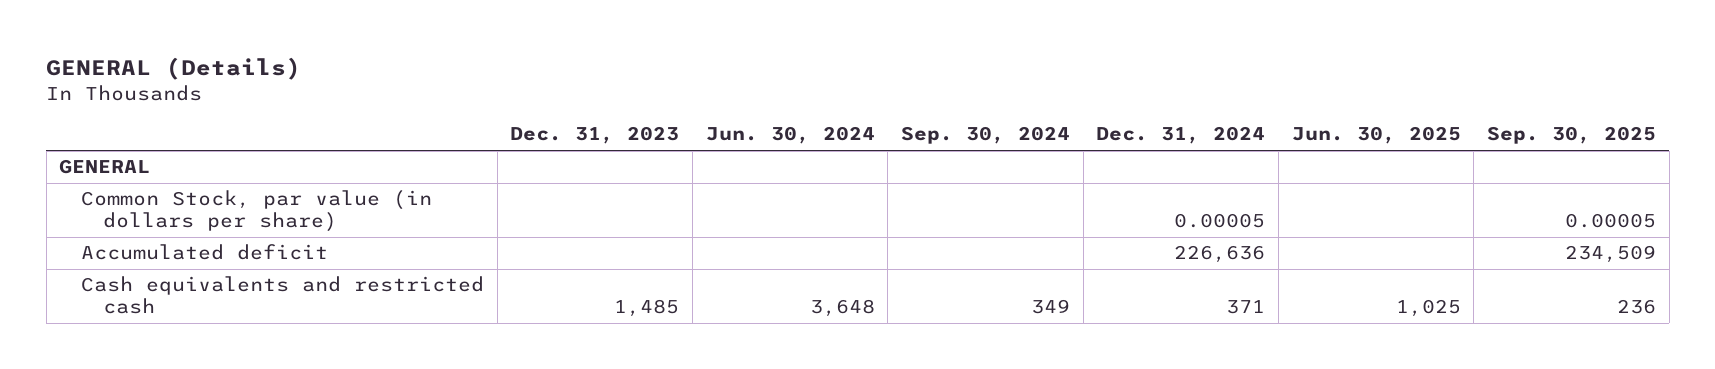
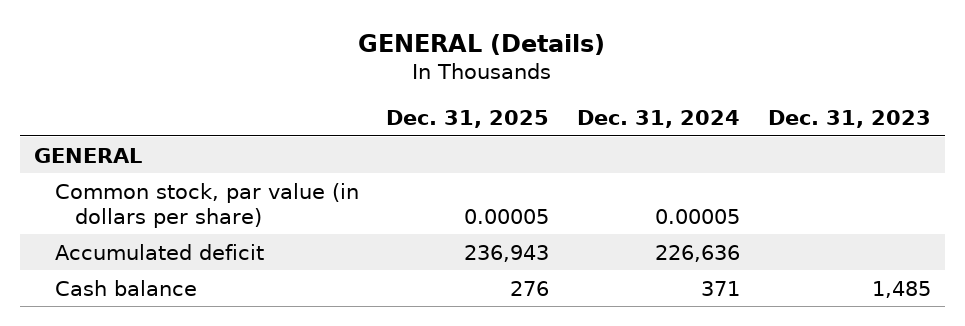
- | Dec. 31, 2023 | Jun. 30, 2024 | Sep. 30, 2024 | Dec. 31, 2024 | Jun. 30, 2025 | Sep. 30, 2025
+ | Dec. 31, 2025 | Dec. 31, 2024 | Dec. 31, 2023
- Common Stock, par value (in dollars per share) | | | | 0.00005 | | 0.00005
+ Common stock, par value (in dollars per share) | 0.00005 | 0.00005 |
- Cash equivalents and restricted cash | 1,485 | 3,648 | 349 | 371 | 1,025 | 236
+ Cash balance | 276 | 371 | 1,485

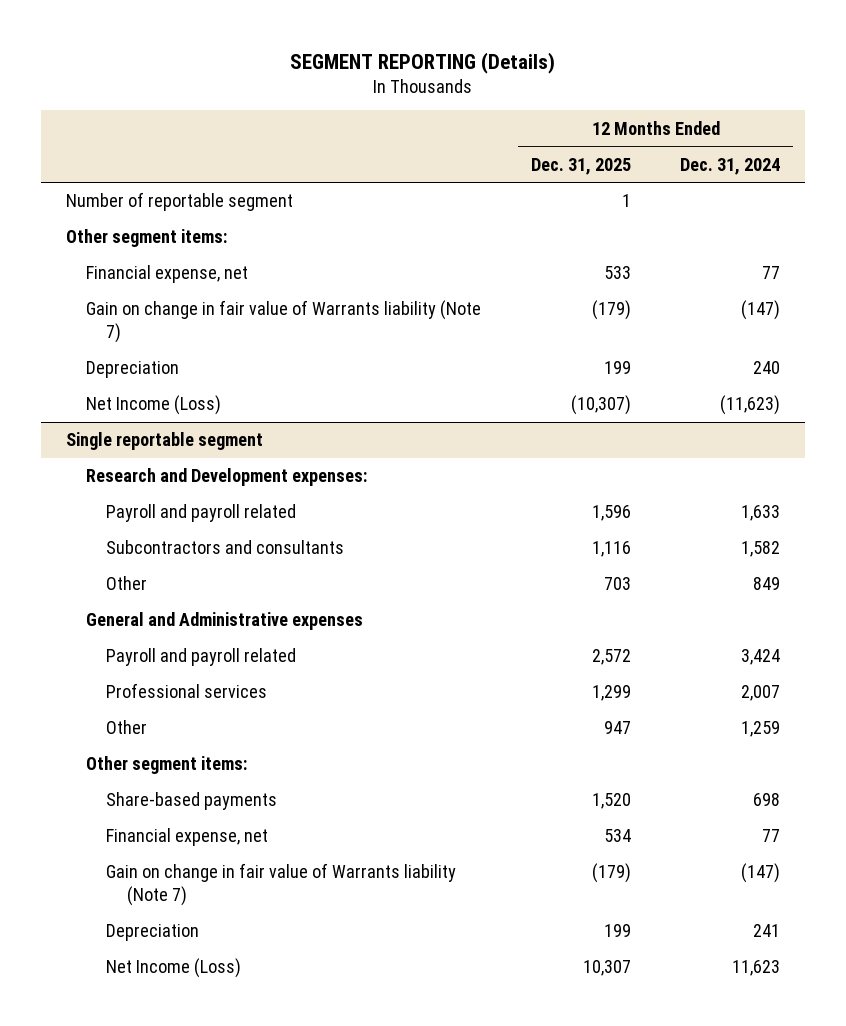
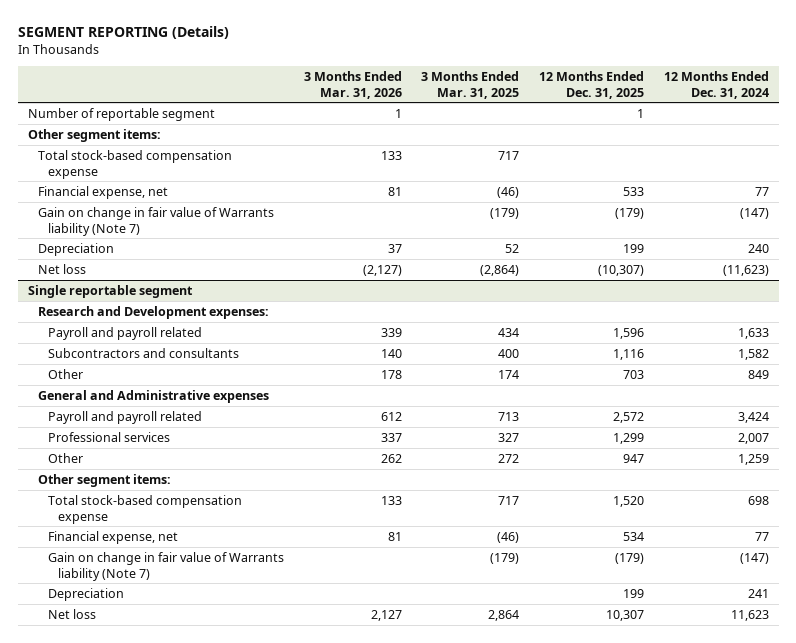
- | 12 Months Ended Dec. 31, 2025 | 12 Months Ended Dec. 31, 2024
+ | 3 Months Ended Mar. 31, 2026 | 3 Months Ended Mar. 31, 2025 | 12 Months Ended Dec. 31, 2025 | 12 Months Ended Dec. 31, 2024
+ Total stock-based compensation expense | 133 | 717 | |
- Net Income (Loss) | (10,307) | (11,623)
+ Net loss | (2,127) | (2,864) | (10,307) | (11,623)
@ Single reportable segment
- Share-based payments | 1,520 | 698
+ Total stock-based compensation expense | 133 | 717 | 1,520 | 698
- Net Income (Loss) | 10,307 | 11,623
+ Net loss | 2,127 | 2,864 | 10,307 | 11,623

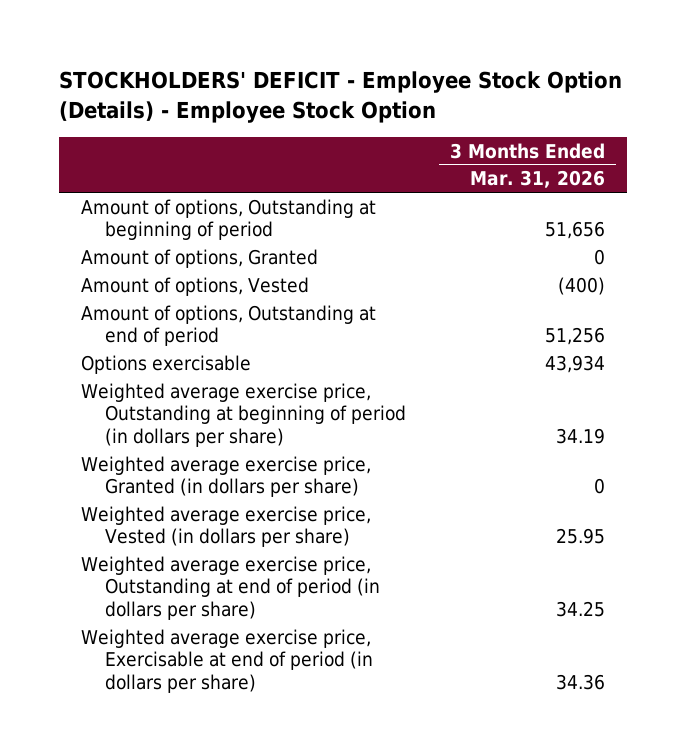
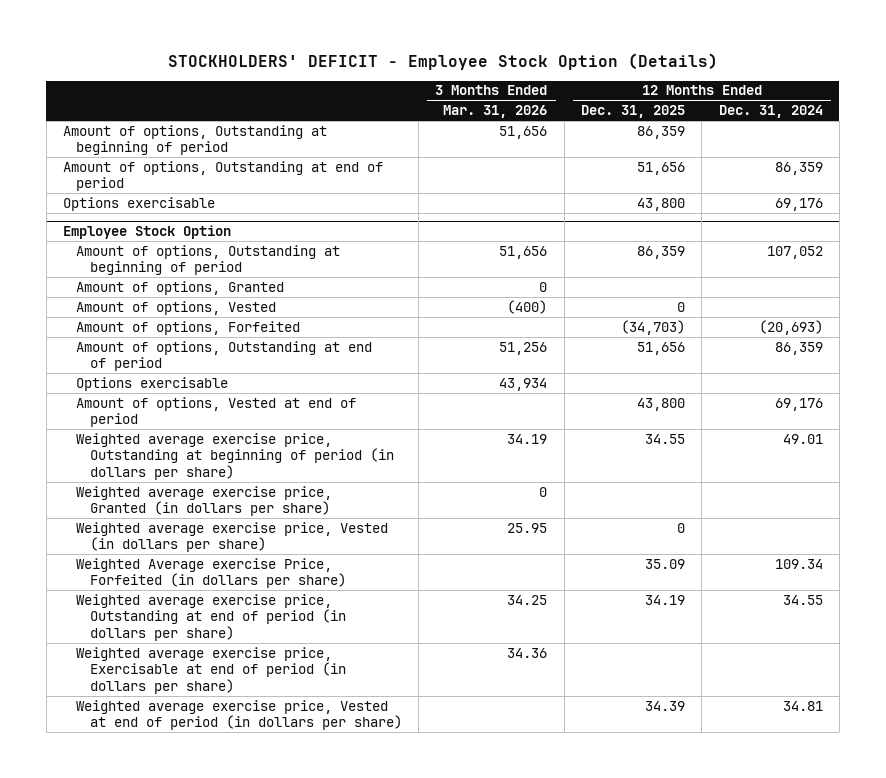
- STOCKHOLDERS' DEFICIT - Employee Stock Option (Details) - Employee Stock Option
+ STOCKHOLDERS' DEFICIT - Employee Stock Option (Details)
- | 3 Months Ended Mar. 31, 2026
+ | 3 Months Ended Mar. 31, 2026 | 12 Months Ended Dec. 31, 2025 | 12 Months Ended Dec. 31, 2024
+ Amount of options, Outstanding at end of period | | 51,656 | 86,359
+ Options exercisable | | 43,800 | 69,176
+ Employee Stock Option
+ Amount of options, Outstanding at beginning of period | 51,656 | 86,359 | 107,052
+ Amount of options, Forfeited | | (34,703) | (20,693)
+ Amount of options, Vested at end of period | | 43,800 | 69,176
+ Weighted Average exercise Price, Forfeited (in dollars per share) | | 35.09 | 109.34
+ Weighted average exercise price, Vested at end of period (in dollars per share) | | 34.39 | 34.81

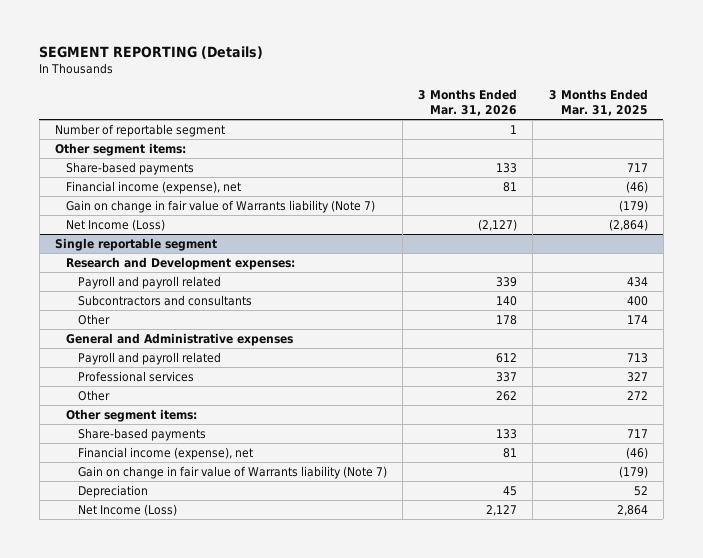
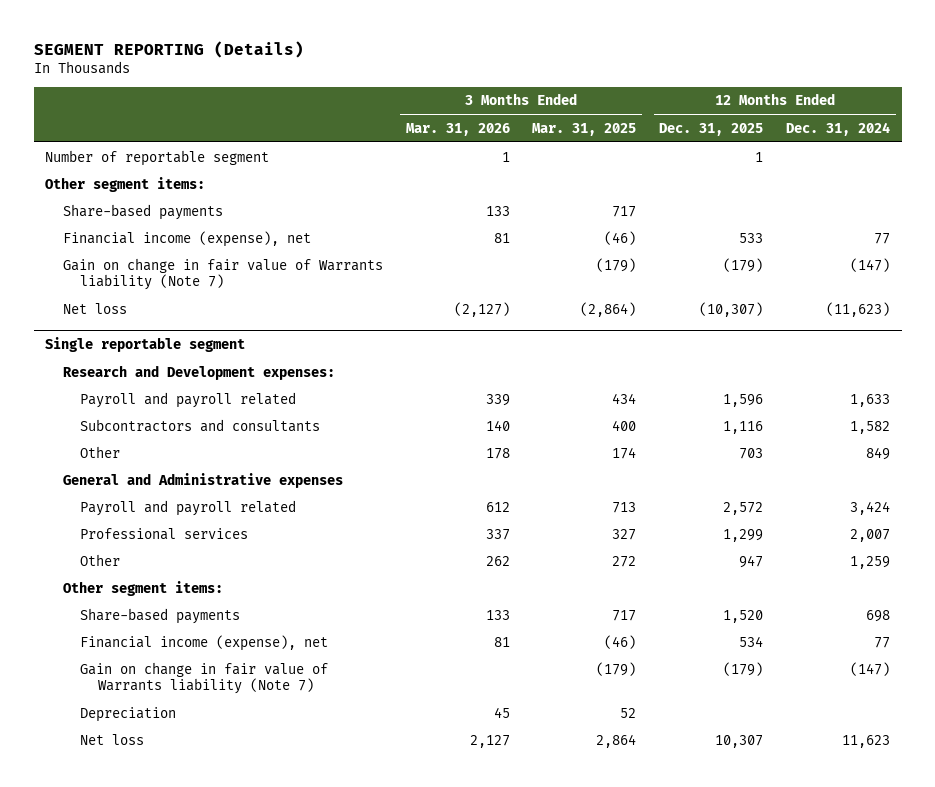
- | 3 Months Ended Mar. 31, 2026 | 3 Months Ended Mar. 31, 2025
+ | 3 Months Ended Mar. 31, 2026 | 3 Months Ended Mar. 31, 2025 | 12 Months Ended Dec. 31, 2025 | 12 Months Ended Dec. 31, 2024
- Net Income (Loss) | (2,127) | (2,864)
+ Net loss | (2,127) | (2,864) | (10,307) | (11,623)
@ Single reportable segment
- Net Income (Loss) | 2,127 | 2,864
+ Net loss | 2,127 | 2,864 | 10,307 | 11,623

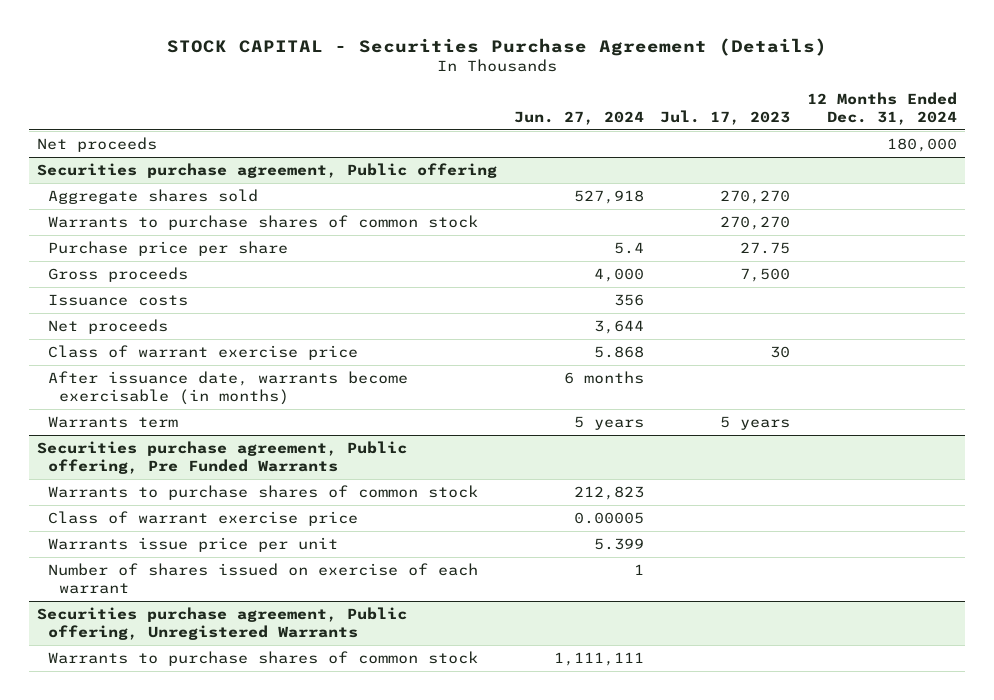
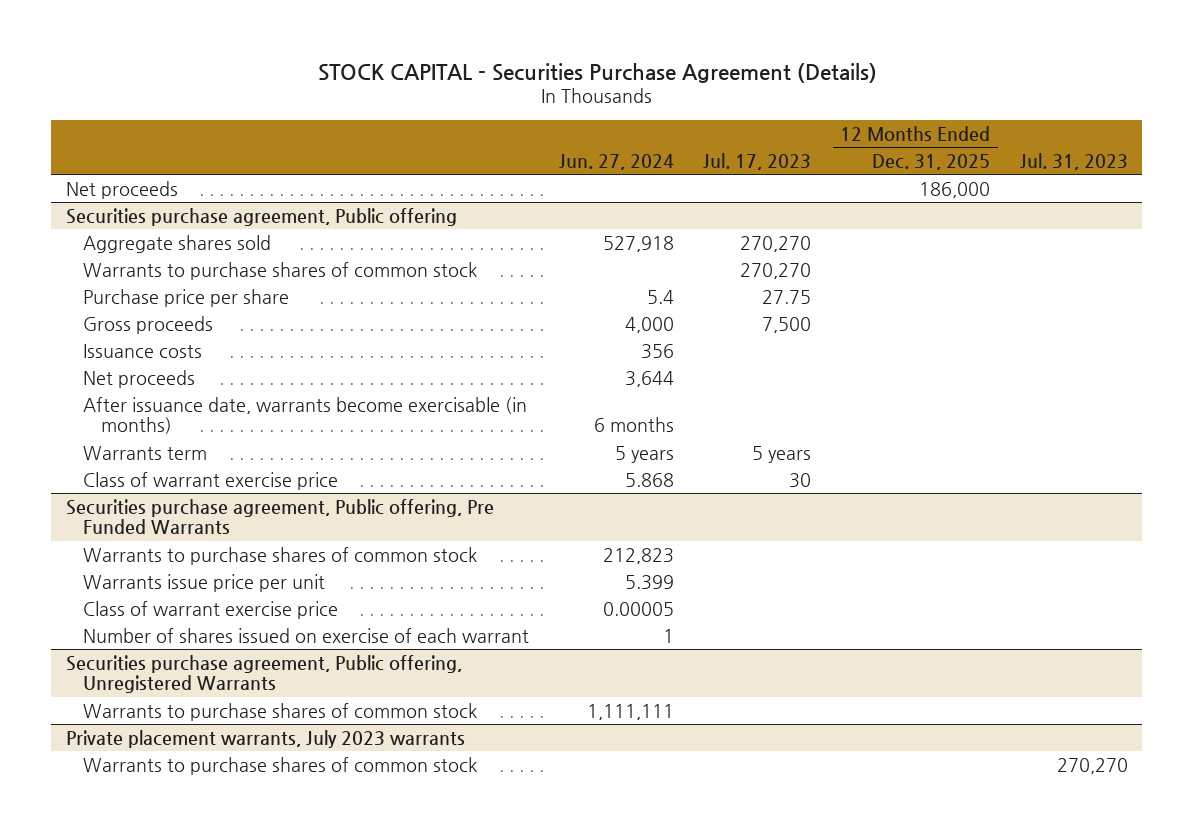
- | Jun. 27, 2024 | Jul. 17, 2023 | 12 Months Ended Dec. 31, 2024
+ | Jun. 27, 2024 | Jul. 17, 2023 | 12 Months Ended Dec. 31, 2025 | Jul. 31, 2023
@ Securities purchase agreement, Public offering
moved down: Class of warrant exercise price | 5.868 | 30 | |
@ Securities purchase agreement, Public offering, Pre Funded Warrants
moved down: Class of warrant exercise price | 0.00005 | | |
+ Private placement warrants, July 2023 warrants
+ Warrants to purchase shares of common stock | | | | 270,270

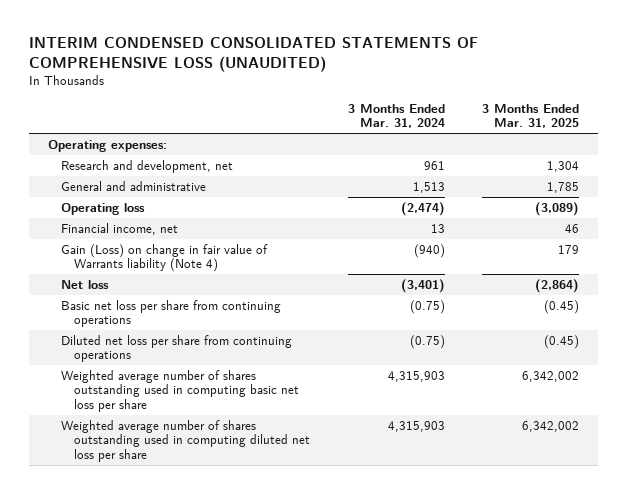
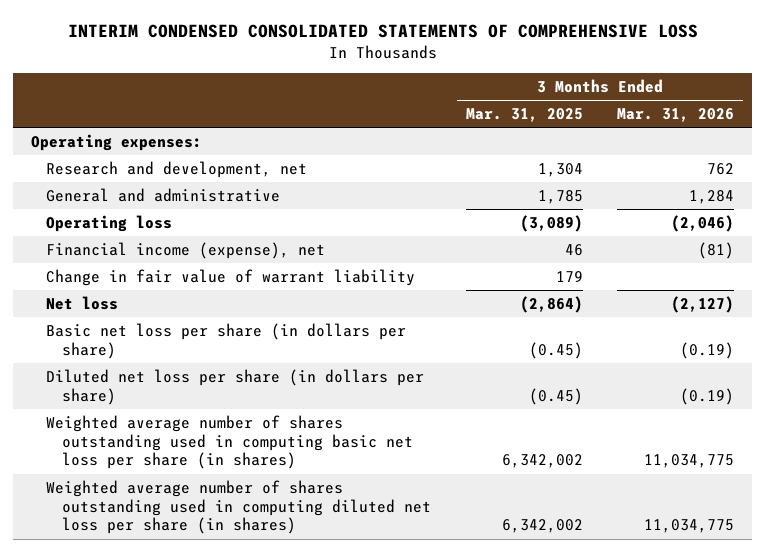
- INTERIM CONDENSED CONSOLIDATED STATEMENTS OF COMPREHENSIVE LOSS (UNAUDITED)
+ INTERIM CONDENSED CONSOLIDATED STATEMENTS OF COMPREHENSIVE LOSS
- | 3 Months Ended Mar. 31, 2024 | 3 Months Ended Mar. 31, 2025
+ | 3 Months Ended Mar. 31, 2025 | 3 Months Ended Mar. 31, 2026
- Financial income, net | 13 | 46
- Gain (Loss) on change in fair value of Warrants liability (Note 4) | (940) | 179
+ Financial income (expense), net | 46 | (81)
+ Change in fair value of warrant liability | 179 |
- Basic net loss per share from continuing operations | (0.75) | (0.45)
- Diluted net loss per share from continuing operations | (0.75) | (0.45)
- Weighted average number of shares outstanding used in computing basic net loss per share | 4,315,903 | 6,342,002
- Weighted average number of shares outstanding used in computing diluted net loss per share | 4,315,903 | 6,342,002
+ Basic net loss per share (in dollars per share) | (0.45) | (0.19)
+ Diluted net loss per share (in dollars per share) | (0.45) | (0.19)
+ Weighted average number of shares outstanding used in computing basic net loss per share (in shares) | 6,342,002 | 11,034,775
+ Weighted average number of shares outstanding used in computing diluted net loss per share (in shares) | 6,342,002 | 11,034,775

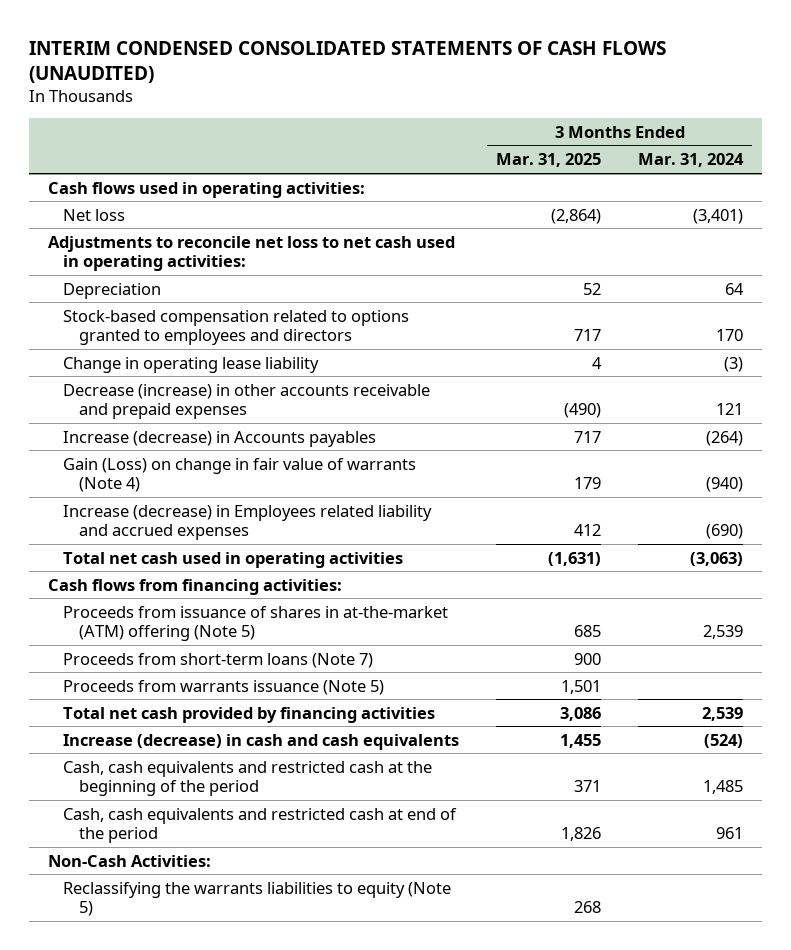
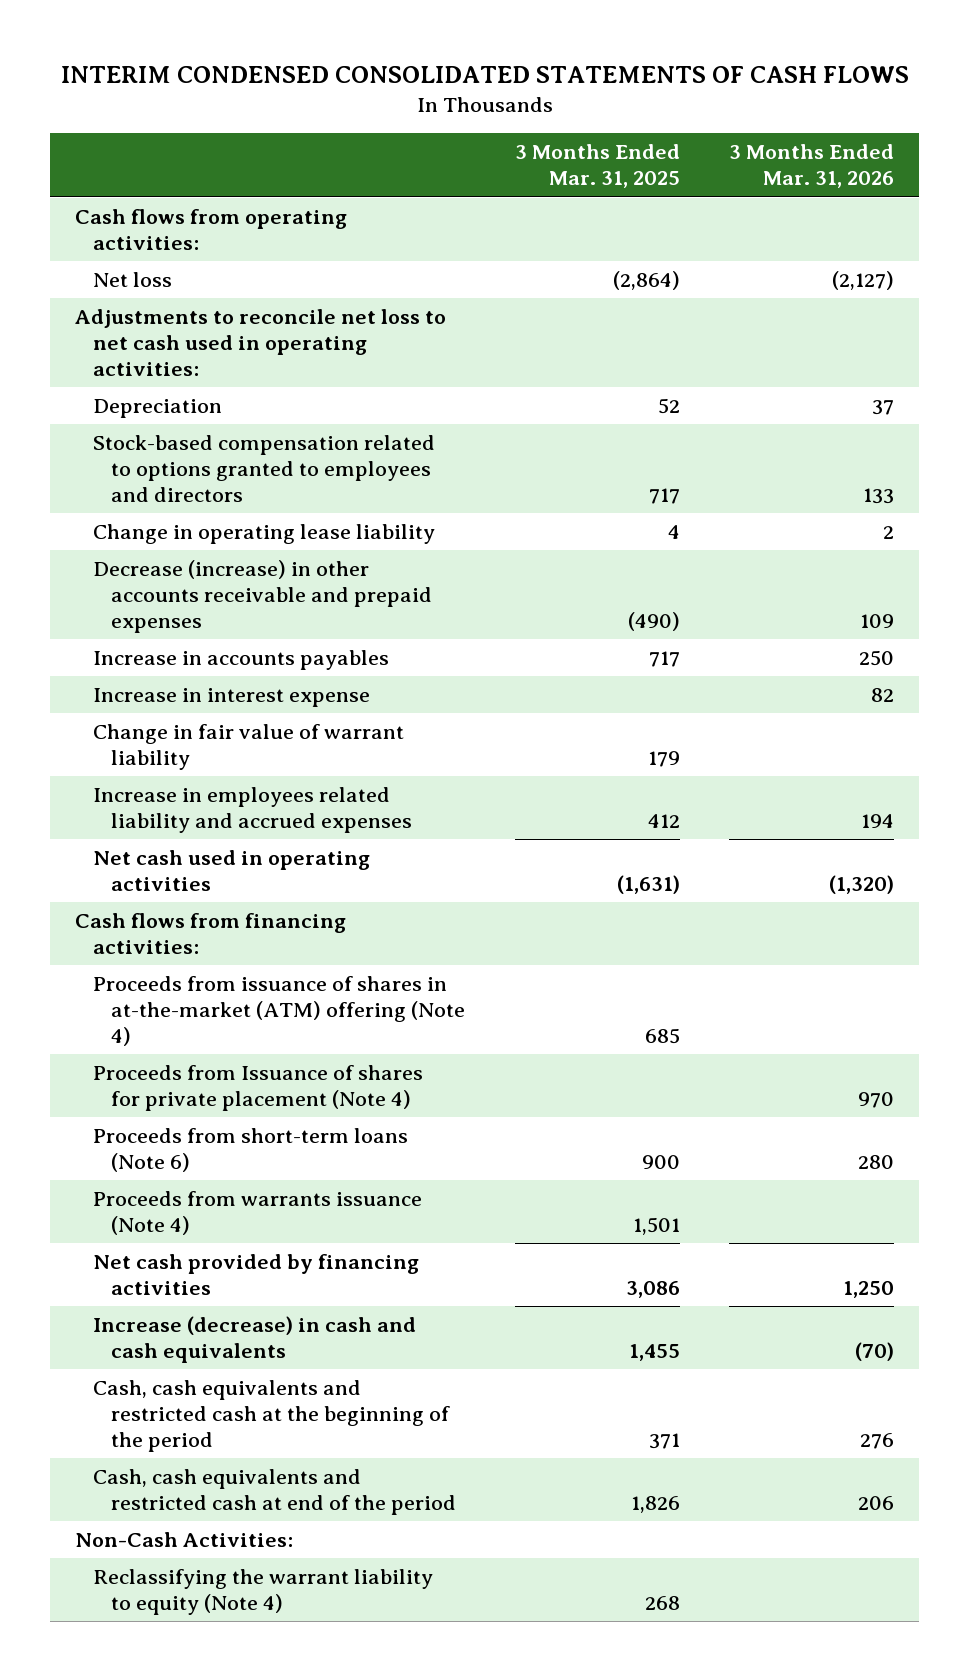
- INTERIM CONDENSED CONSOLIDATED STATEMENTS OF CASH FLOWS (UNAUDITED)
+ INTERIM CONDENSED CONSOLIDATED STATEMENTS OF CASH FLOWS
- | 3 Months Ended Mar. 31, 2025 | 3 Months Ended Mar. 31, 2024
+ | 3 Months Ended Mar. 31, 2025 | 3 Months Ended Mar. 31, 2026
- Cash flows used in operating activities:
+ Cash flows from operating activities:
- Increase (decrease) in Accounts payables | 717 | (264)
- Gain (Loss) on change in fair value of warrants (Note 4) | 179 | (940)
- Increase (decrease) in Employees related liability and accrued expenses | 412 | (690)
- Total net cash used in operating activities | (1,631) | (3,063)
+ Increase in accounts payables | 717 | 250
+ Increase in interest expense | | 82
+ Change in fair value of warrant liability | 179 |
+ Increase in employees related liability and accrued expenses | 412 | 194
+ Net cash used in operating activities | (1,631) | (1,320)
- Proceeds from issuance of shares in at-the-market (ATM) offering (Note 5) | 685 | 2,539
- Proceeds from short-term loans (Note 7) | 900 |
- Proceeds from warrants issuance (Note 5) | 1,501 |
- Total net cash provided by financing activities | 3,086 | 2,539
+ Proceeds from issuance of shares in at-the-market (ATM) offering (Note 4) | 685 |
+ Proceeds from Issuance of shares for private placement (Note 4) | | 970
+ Proceeds from short-term loans (Note 6) | 900 | 280
+ Proceeds from warrants issuance (Note 4) | 1,501 |
+ Net cash provided by financing activities | 3,086 | 1,250
- Reclassifying the warrants liabilities to equity (Note 5) | 268 |
+ Reclassifying the warrant liability to equity (Note 4) | 268 |

